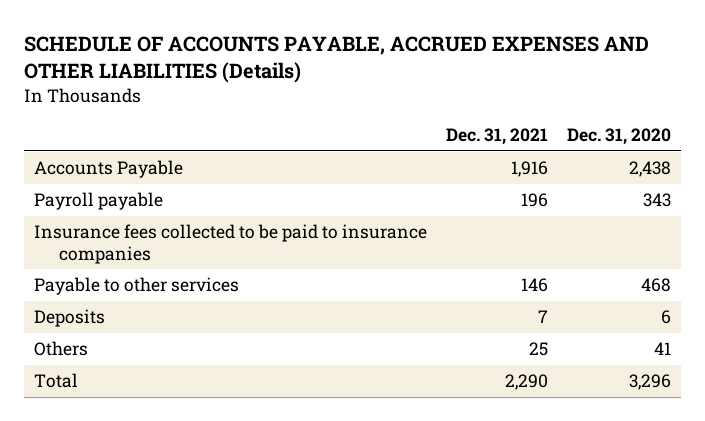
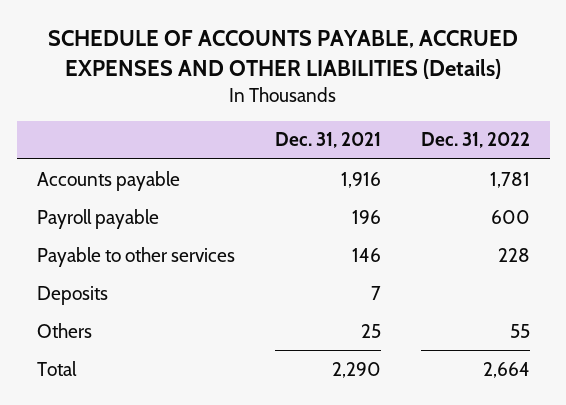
- | Dec. 31, 2021 | Dec. 31, 2020
+ | Dec. 31, 2021 | Dec. 31, 2022
- Accounts Payable | 1,916 | 2,438
+ Accounts payable | 1,916 | 1,781
- Insurance fees collected to be paid to insurance companies

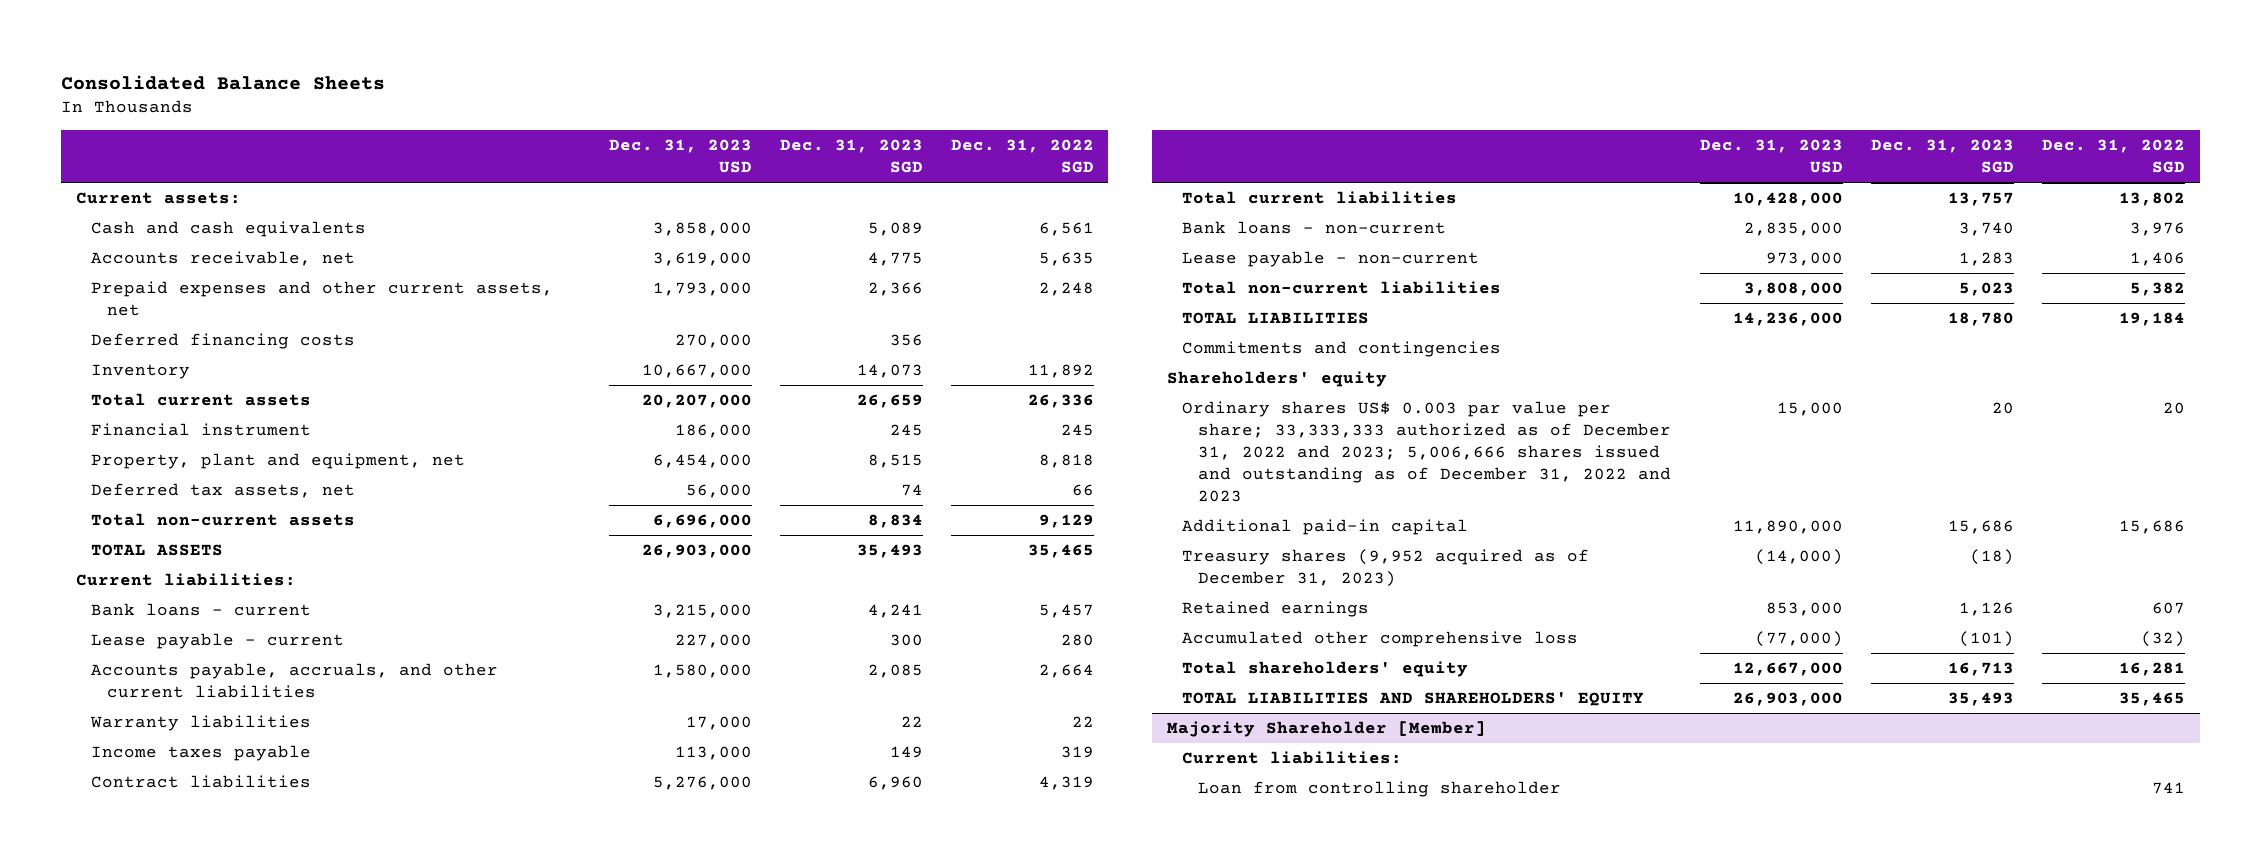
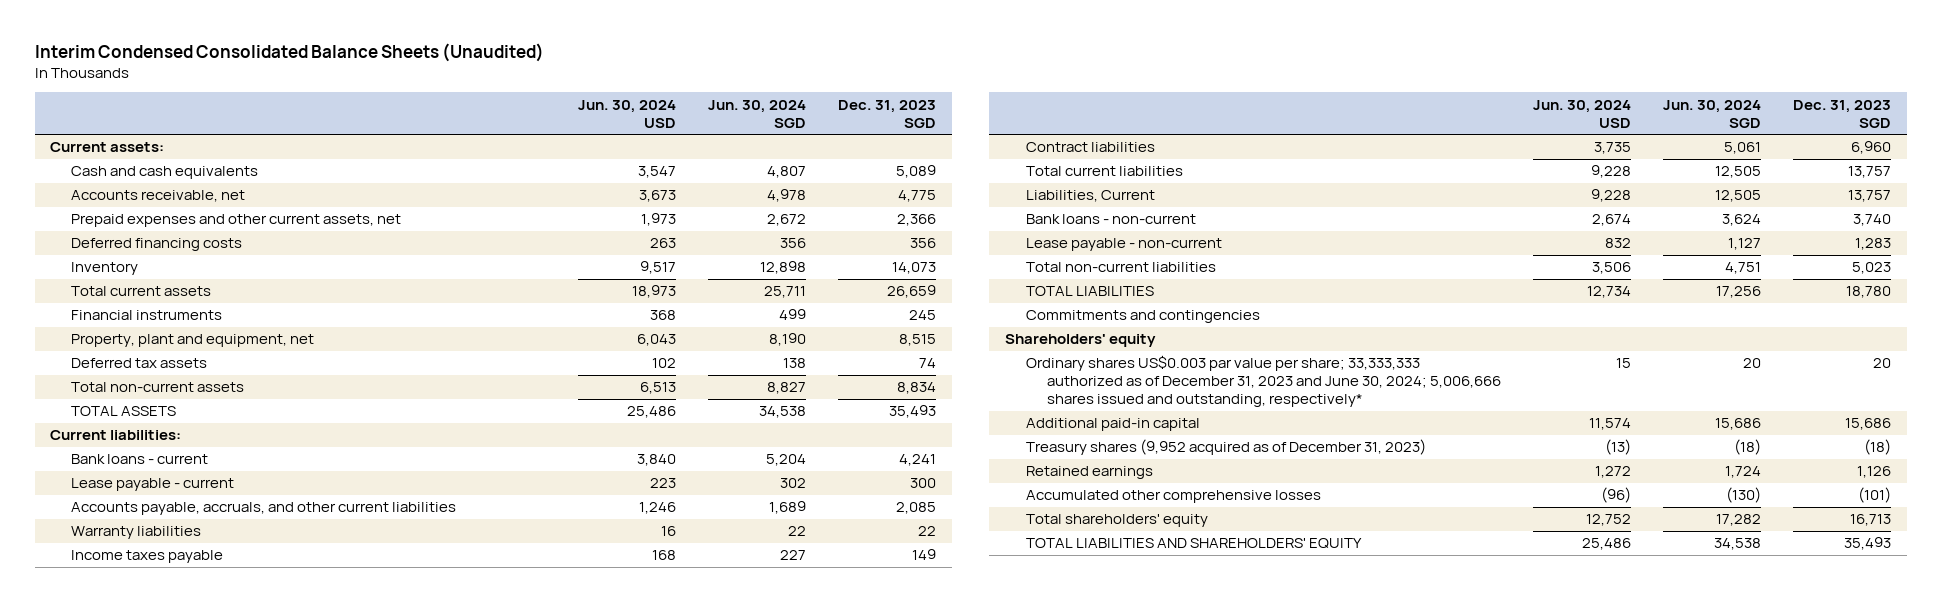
- Consolidated Balance Sheets
+ Interim Condensed Consolidated Balance Sheets (Unaudited)
- | Dec. 31, 2023 USD | Dec. 31, 2023 SGD | Dec. 31, 2022 SGD
+ | Jun. 30, 2024 USD | Jun. 30, 2024 SGD | Dec. 31, 2023 SGD
- Financial instrument | 186,000 | 245 | 245
+ Financial instruments | 368 | 499 | 245
- Deferred tax assets, net | 56,000 | 74 | 66
+ Deferred tax assets | 102 | 138 | 74
+ Liabilities, Current | 9,228 | 12,505 | 13,757
- Ordinary shares US$ 0.003 par value per share; 33,333,333 authorized as of December 31, 2022 and 2023; 5,006,666 shares issued and outstanding as of December 31, 2022 and 2023 | 15,000 | 20 | 20
+ Ordinary shares US$0.003 par value per share; 33,333,333 authorized as of December 31, 2023 and June 30, 2024; 5,006,666 shares issued and outstanding, respectively* | 15 | 20 | 20
- Accumulated other comprehensive loss | (77,000) | (101) | (32)
+ Accumulated other comprehensive losses | (96) | (130) | (101)
- Majority Shareholder [Member]
- Current liabilities:
- Loan from controlling shareholder | | | 741

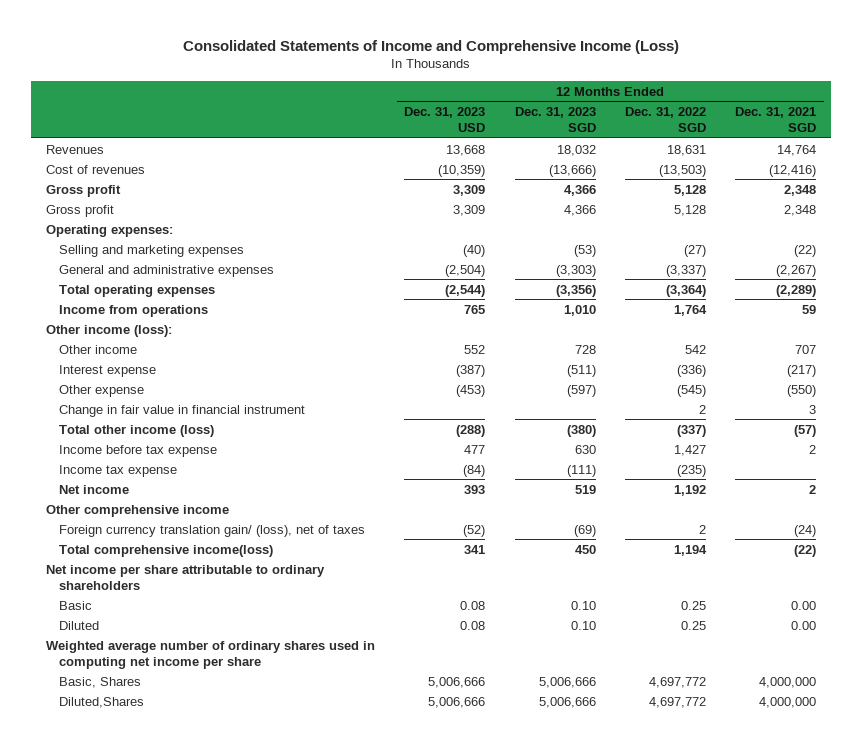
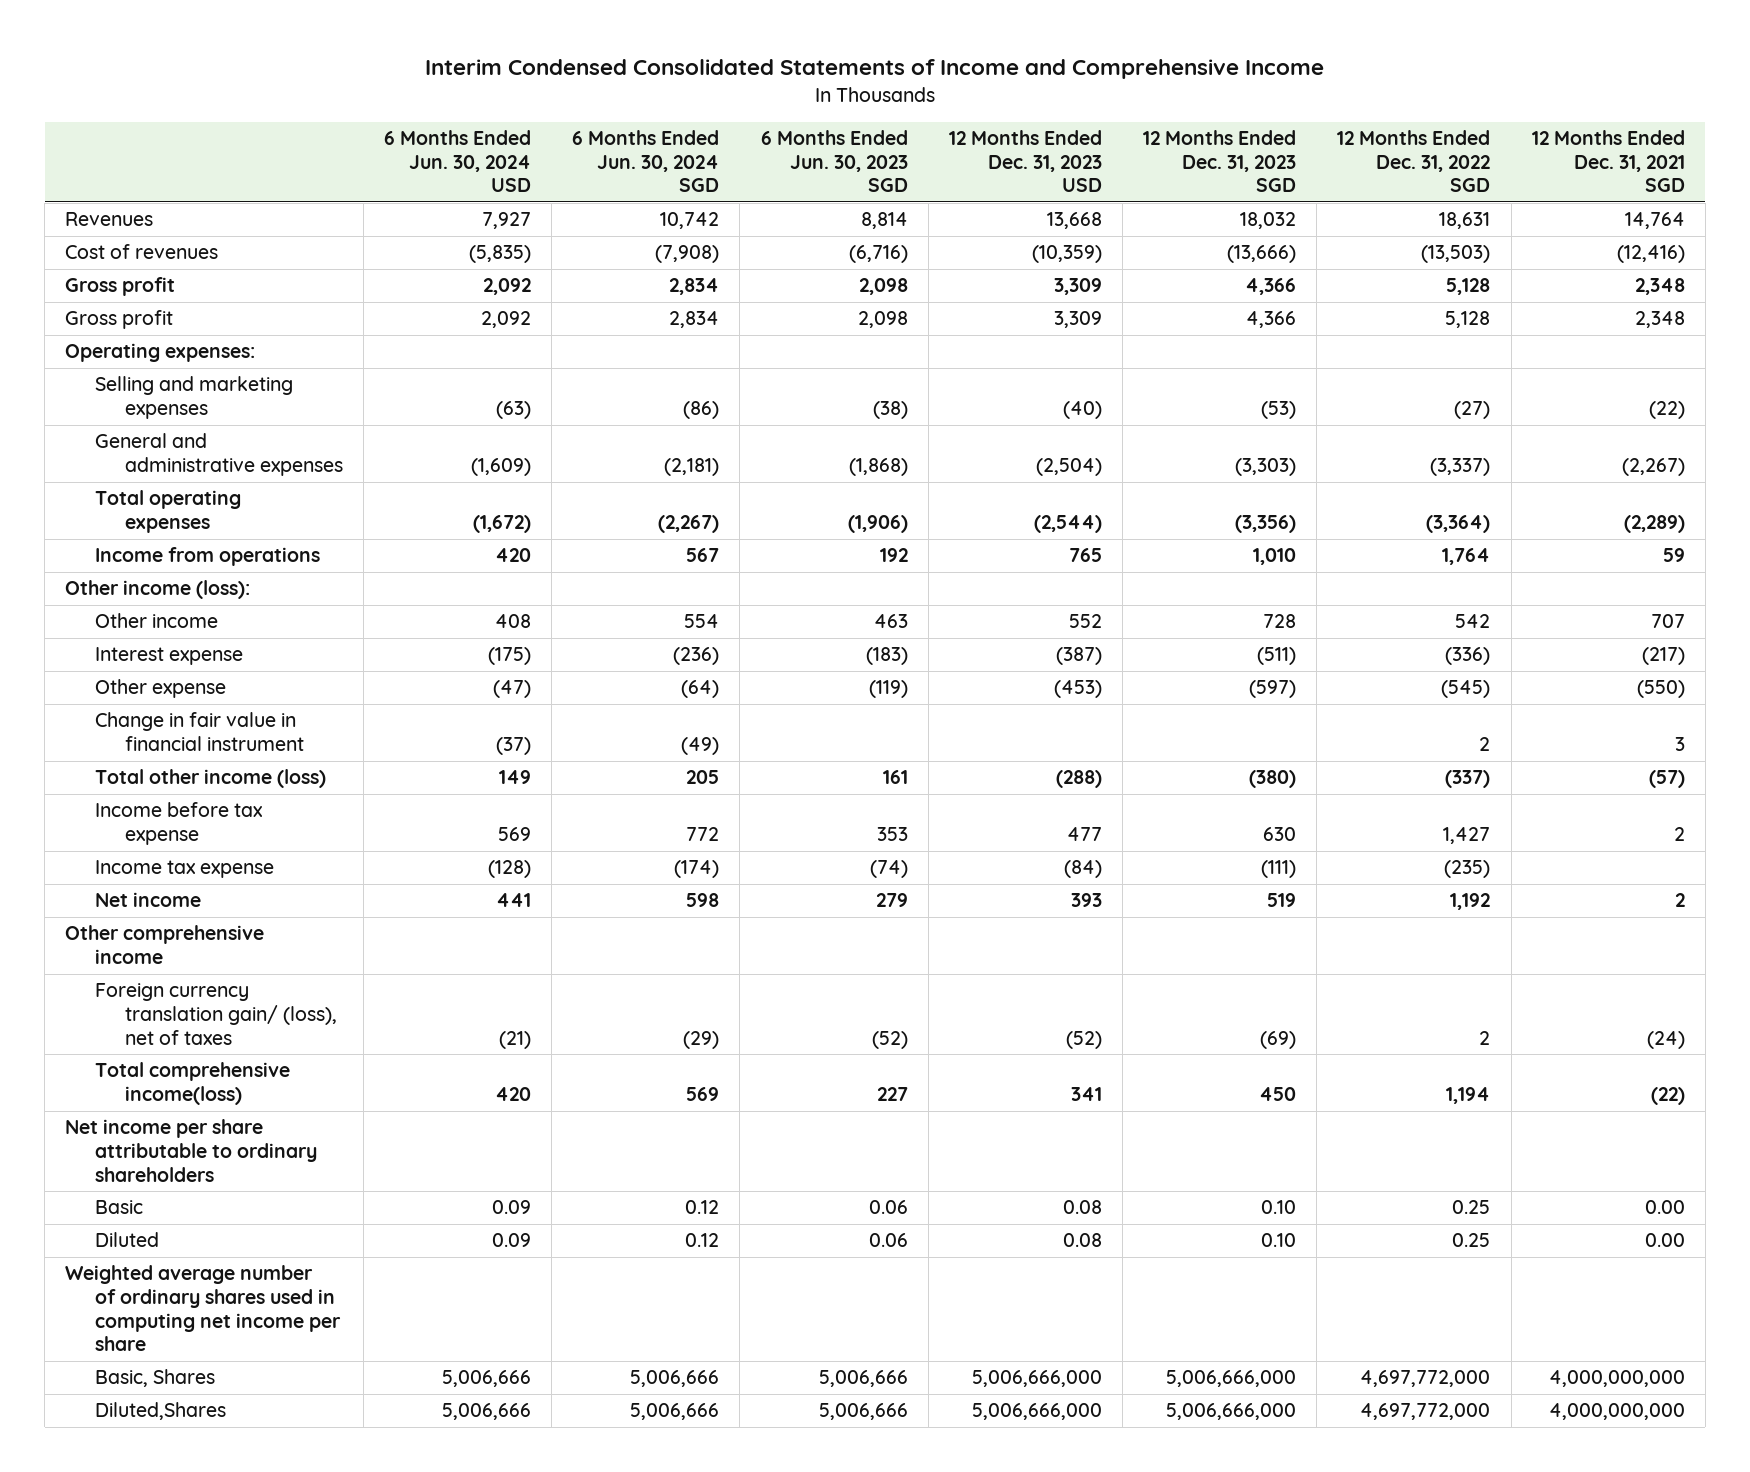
- Consolidated Statements of Income and Comprehensive Income (Loss)
+ Interim Condensed Consolidated Statements of Income and Comprehensive Income
- | 12 Months Ended Dec. 31, 2023 USD | 12 Months Ended Dec. 31, 2023 SGD | 12 Months Ended Dec. 31, 2022 SGD | 12 Months Ended Dec. 31, 2021 SGD
+ | 6 Months Ended Jun. 30, 2024 USD | 6 Months Ended Jun. 30, 2024 SGD | 6 Months Ended Jun. 30, 2023 SGD | 12 Months Ended Dec. 31, 2023 USD | 12 Months Ended Dec. 31, 2023 SGD | 12 Months Ended Dec. 31, 2022 SGD | 12 Months Ended Dec. 31, 2021 SGD
- Basic, Shares | 5,006,666 | 5,006,666 | 4,697,772 | 4,000,000
- Diluted,Shares | 5,006,666 | 5,006,666 | 4,697,772 | 4,000,000
+ Basic, Shares | 5,006,666 | 5,006,666 | 5,006,666 | 5,006,666,000 | 5,006,666,000 | 4,697,772,000 | 4,000,000,000
+ Diluted,Shares | 5,006,666 | 5,006,666 | 5,006,666 | 5,006,666,000 | 5,006,666,000 | 4,697,772,000 | 4,000,000,000

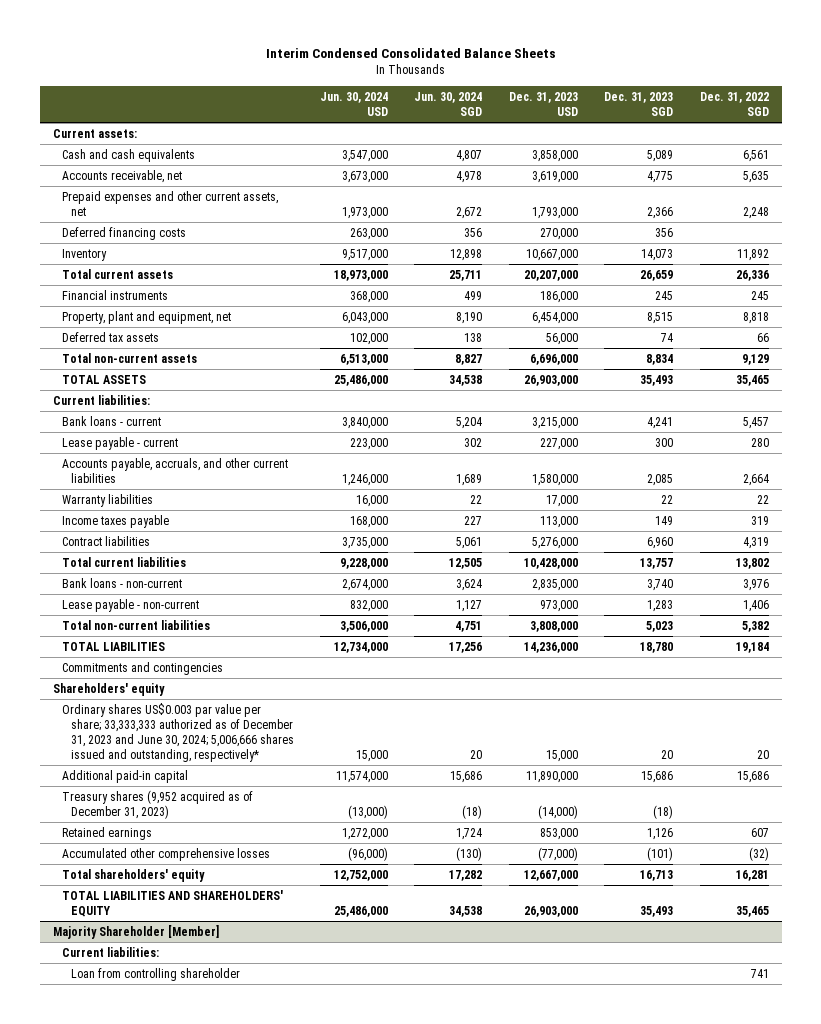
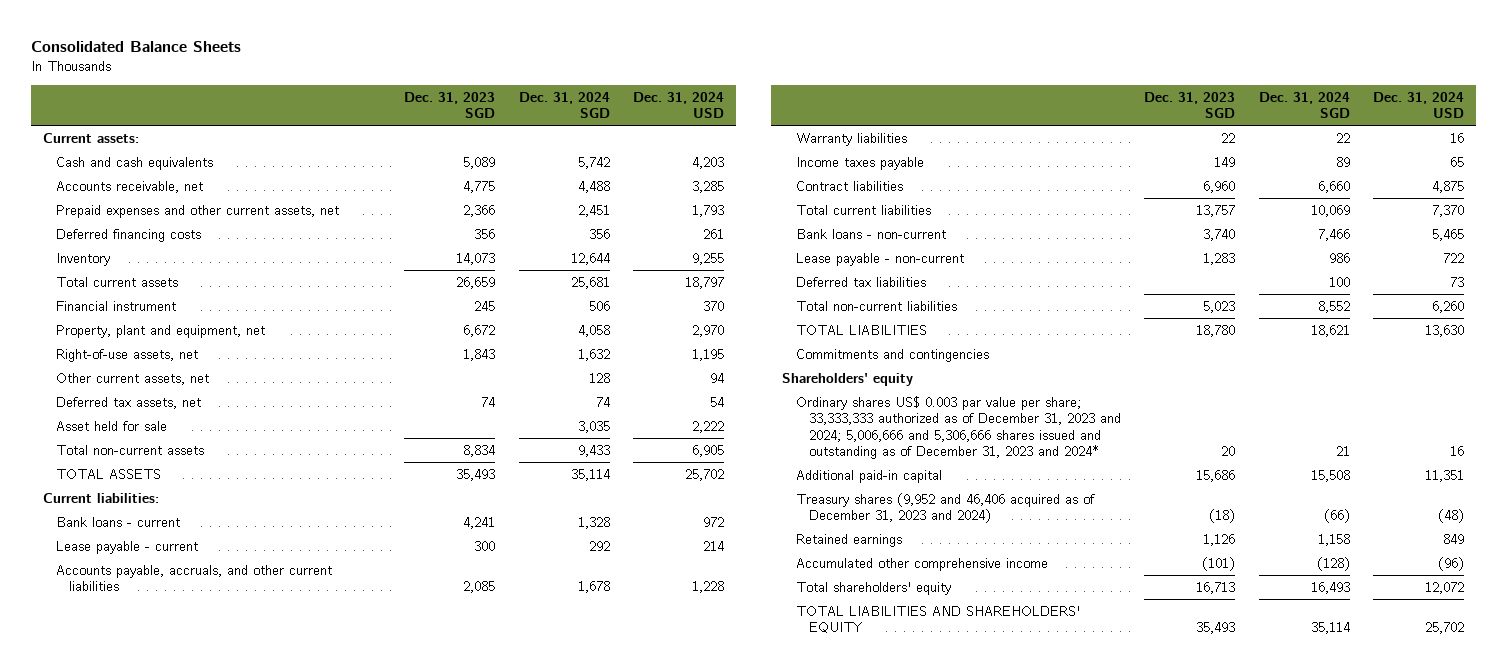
- Interim Condensed Consolidated Balance Sheets
+ Consolidated Balance Sheets
- | Jun. 30, 2024 USD | Jun. 30, 2024 SGD | Dec. 31, 2023 USD | Dec. 31, 2023 SGD | Dec. 31, 2022 SGD
+ | Dec. 31, 2023 SGD | Dec. 31, 2024 SGD | Dec. 31, 2024 USD
- Financial instruments | 368,000 | 499 | 186,000 | 245 | 245
- Property, plant and equipment, net | 6,043,000 | 8,190 | 6,454,000 | 8,515 | 8,818
- Deferred tax assets | 102,000 | 138 | 56,000 | 74 | 66
+ Financial instrument | 245 | 506 | 370
+ Property, plant and equipment, net | 6,672 | 4,058 | 2,970
+ Right-of-use assets, net | 1,843 | 1,632 | 1,195
+ Other current assets, net | | 128 | 94
+ Deferred tax assets, net | 74 | 74 | 54
+ Asset held for sale | | 3,035 | 2,222
+ Deferred tax liabilities | | 100 | 73
- Ordinary shares US$0.003 par value per share; 33,333,333 authorized as of December 31, 2023 and June 30, 2024; 5,006,666 shares issued and outstanding, respectively* | 15,000 | 20 | 15,000 | 20 | 20
+ Ordinary shares US$ 0.003 par value per share; 33,333,333 authorized as of December 31, 2023 and 2024; 5,006,666 and 5,306,666 shares issued and outstanding as of December 31, 2023 and 2024* | 20 | 21 | 16
- Treasury shares (9,952 acquired as of December 31, 2023) | (13,000) | (18) | (14,000) | (18) |
+ Treasury shares (9,952 and 46,406 acquired as of December 31, 2023 and 2024) | (18) | (66) | (48)
- Accumulated other comprehensive losses | (96,000) | (130) | (77,000) | (101) | (32)
+ Accumulated other comprehensive income | (101) | (128) | (96)
- Majority Shareholder [Member]
- Current liabilities:
- Loan from controlling shareholder | | | | | 741

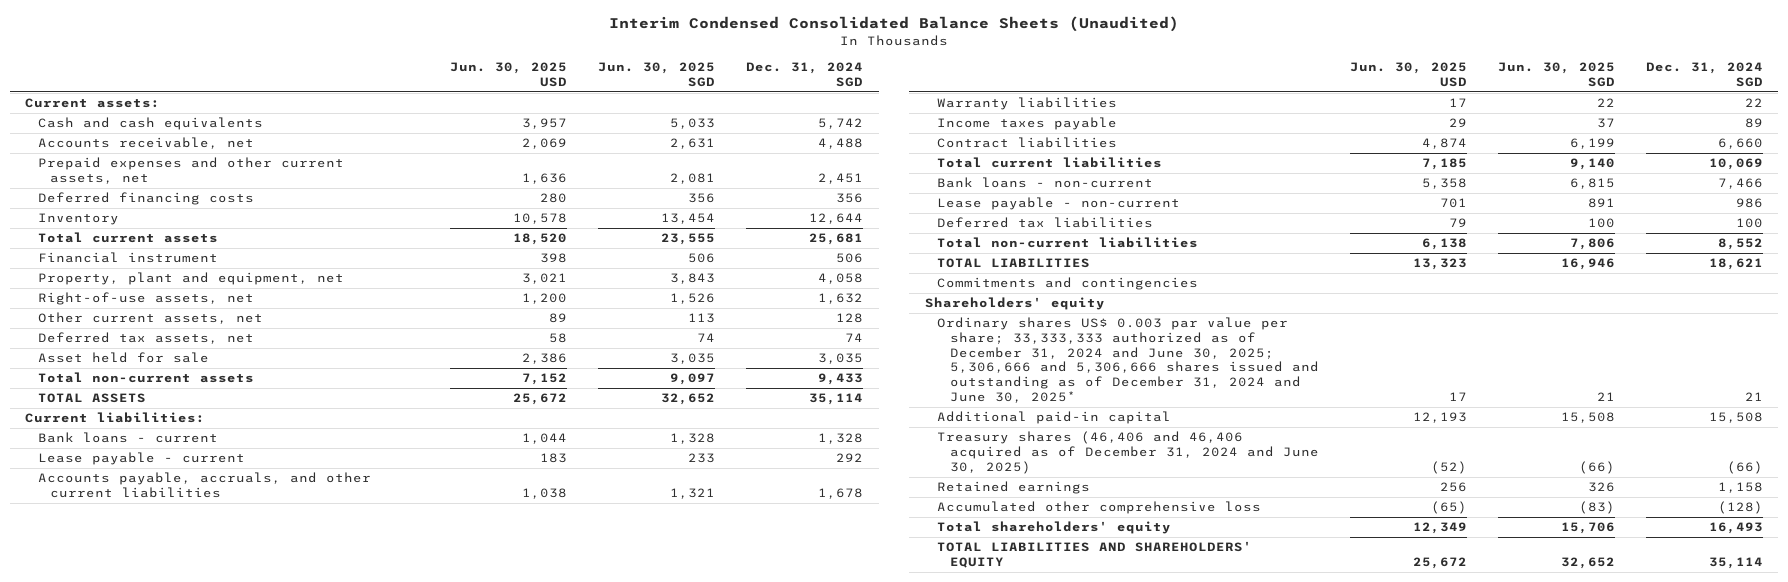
- Consolidated Balance Sheets
+ Interim Condensed Consolidated Balance Sheets (Unaudited)
- | Dec. 31, 2023 SGD | Dec. 31, 2024 SGD | Dec. 31, 2024 USD
+ | Jun. 30, 2025 USD | Jun. 30, 2025 SGD | Dec. 31, 2024 SGD
- Ordinary shares US$ 0.003 par value per share; 33,333,333 authorized as of December 31, 2023 and 2024; 5,006,666 and 5,306,666 shares issued and outstanding as of December 31, 2023 and 2024* | 20 | 21 | 16
+ Ordinary shares US$ 0.003 par value per share; 33,333,333 authorized as of December 31, 2024 and June 30, 2025; 5,306,666 and 5,306,666 shares issued and outstanding as of December 31, 2024 and June 30, 2025* | 17 | 21 | 21
- Treasury shares (9,952 and 46,406 acquired as of December 31, 2023 and 2024) | (18) | (66) | (48)
+ Treasury shares (46,406 and 46,406 acquired as of December 31, 2024 and June 30, 2025) | (52) | (66) | (66)
- Accumulated other comprehensive income | (101) | (128) | (96)
+ Accumulated other comprehensive loss | (65) | (83) | (128)

